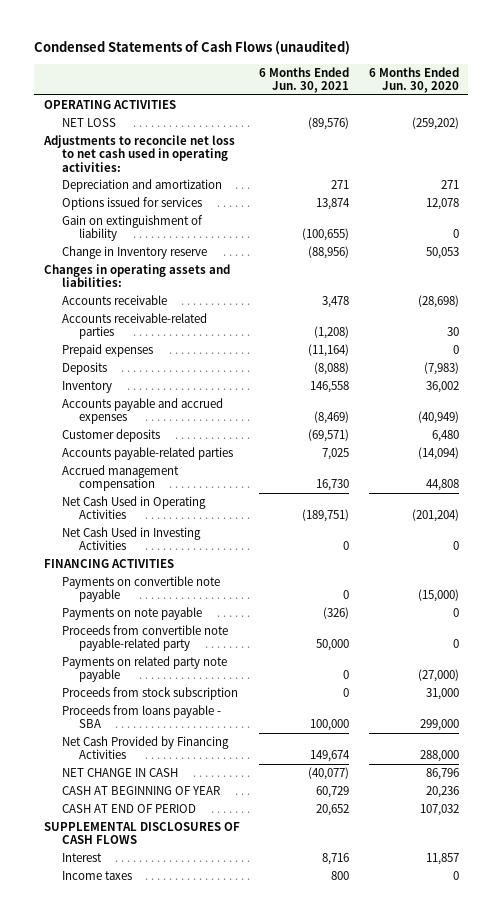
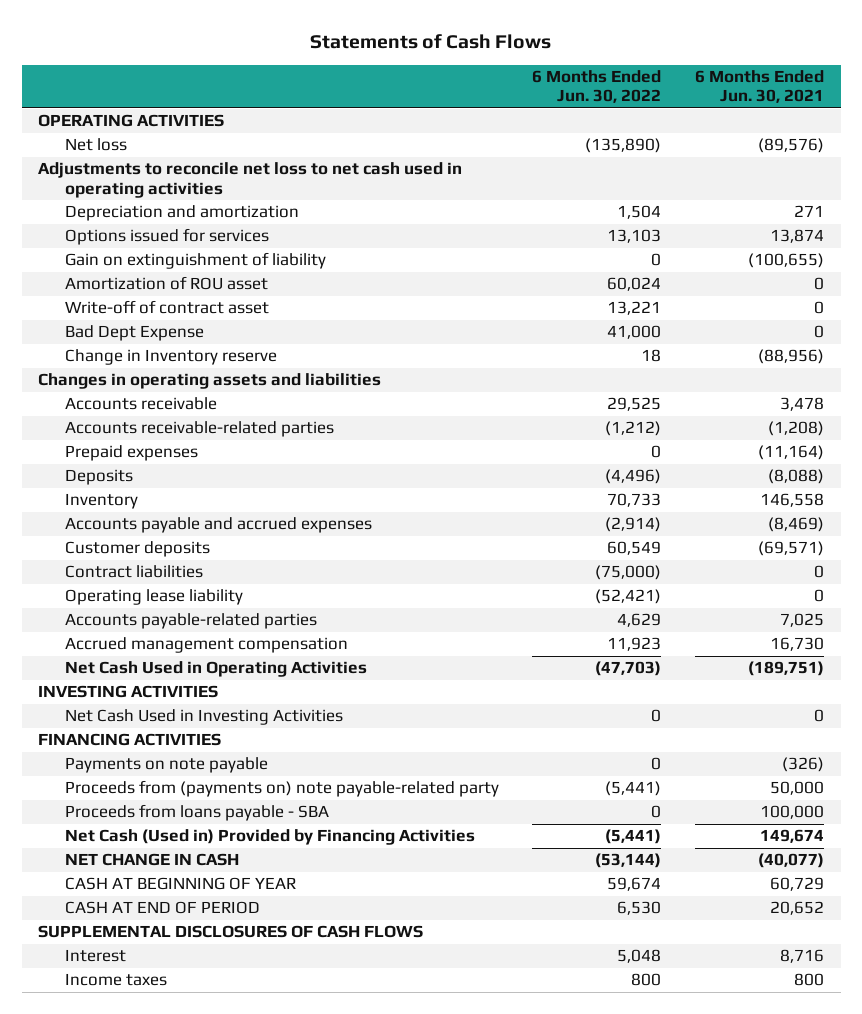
- Condensed Statements of Cash Flows (unaudited)
+ Statements of Cash Flows
- | 6 Months Ended Jun. 30, 2021 | 6 Months Ended Jun. 30, 2020
+ | 6 Months Ended Jun. 30, 2022 | 6 Months Ended Jun. 30, 2021
- NET LOSS | (89,576) | (259,202)
- Adjustments to reconcile net loss to net cash used in operating activities:
+ Net loss | (135,890) | (89,576)
+ Adjustments to reconcile net loss to net cash used in operating activities
+ Amortization of ROU asset | 60,024 | 0
+ Write-off of contract asset | 13,221 | 0
+ Bad Dept Expense | 41,000 | 0
- Changes in operating assets and liabilities:
+ Changes in operating assets and liabilities
+ Contract liabilities | (75,000) | 0
+ Operating lease liability | (52,421) | 0
+ INVESTING ACTIVITIES
- Payments on convertible note payable | 0 | (15,000)
- Proceeds from convertible note payable-related party | 50,000 | 0
- Payments on related party note payable | 0 | (27,000)
- Proceeds from stock subscription | 0 | 31,000
+ Proceeds from (payments on) note payable-related party | (5,441) | 50,000
- Net Cash Provided by Financing Activities | 149,674 | 288,000
+ Net Cash (Used in) Provided by Financing Activities | (5,441) | 149,674

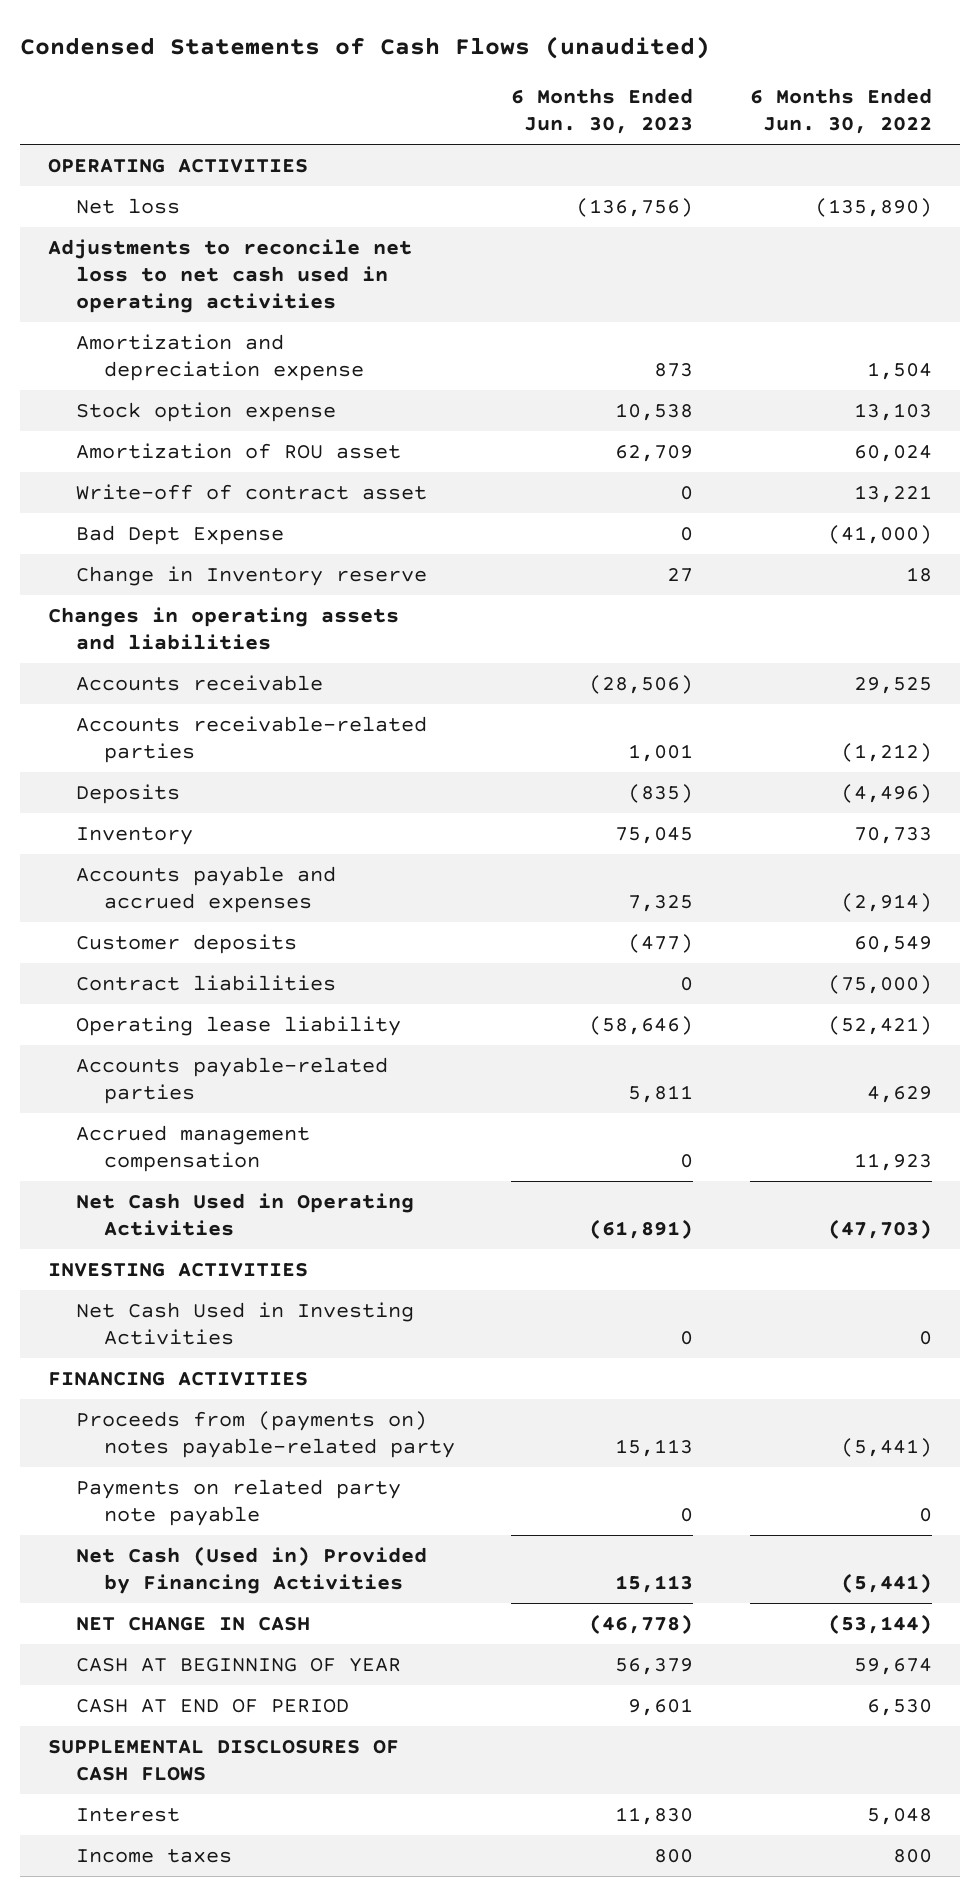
- Statements of Cash Flows
+ Condensed Statements of Cash Flows (unaudited)
- | 6 Months Ended Jun. 30, 2022 | 6 Months Ended Jun. 30, 2021
+ | 6 Months Ended Jun. 30, 2023 | 6 Months Ended Jun. 30, 2022
- Depreciation and amortization | 1,504 | 271
- Options issued for services | 13,103 | 13,874
- Gain on extinguishment of liability | 0 | (100,655)
+ Amortization and depreciation expense | 873 | 1,504
+ Stock option expense | 10,538 | 13,103
- Bad Dept Expense | 41,000 | 0
+ Bad Dept Expense | 0 | (41,000)
- Prepaid expenses | 0 | (11,164)
- Payments on note payable | 0 | (326)
- Proceeds from (payments on) note payable-related party | (5,441) | 50,000
- Proceeds from loans payable - SBA | 0 | 100,000
+ Proceeds from (payments on) notes payable-related party | 15,113 | (5,441)
+ Payments on related party note payable | 0 | 0

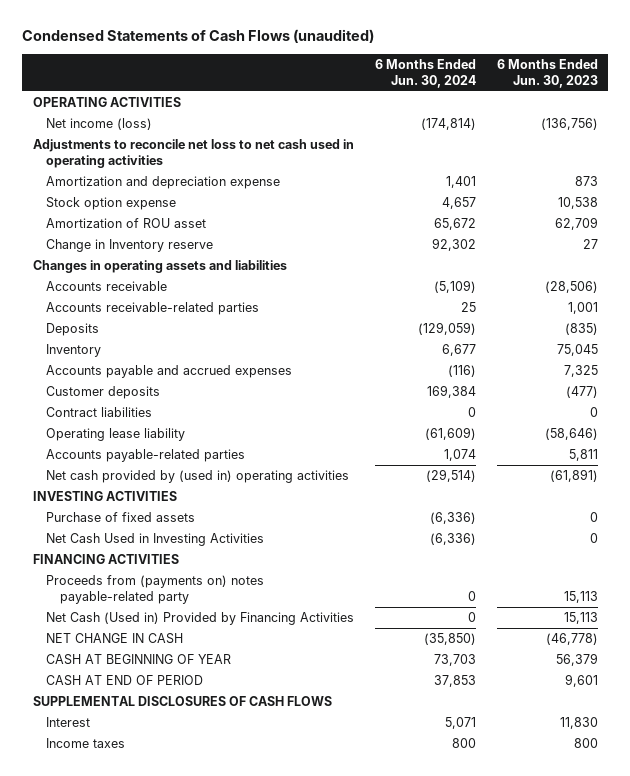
- | 6 Months Ended Jun. 30, 2023 | 6 Months Ended Jun. 30, 2022
+ | 6 Months Ended Jun. 30, 2024 | 6 Months Ended Jun. 30, 2023
- Net loss | (136,756) | (135,890)
+ Net income (loss) | (174,814) | (136,756)
- Write-off of contract asset | 0 | 13,221
- Bad Dept Expense | 0 | (41,000)
- Accrued management compensation | 0 | 11,923
- Net Cash Used in Operating Activities | (61,891) | (47,703)
+ Net cash provided by (used in) operating activities | (29,514) | (61,891)
+ Purchase of fixed assets | (6,336) | 0
- Payments on related party note payable | 0 | 0

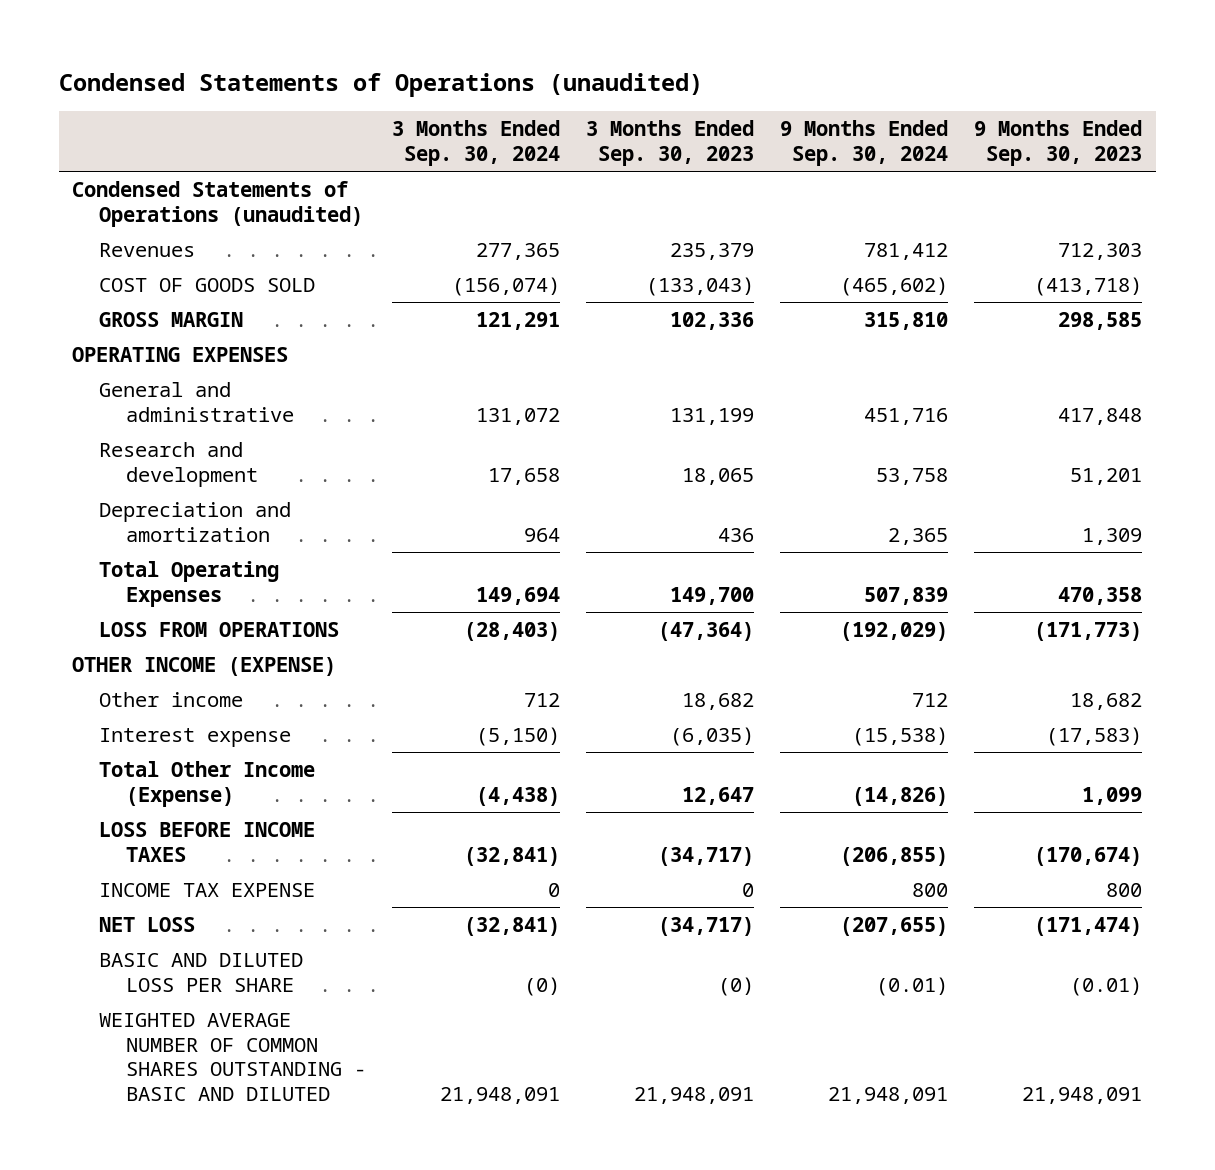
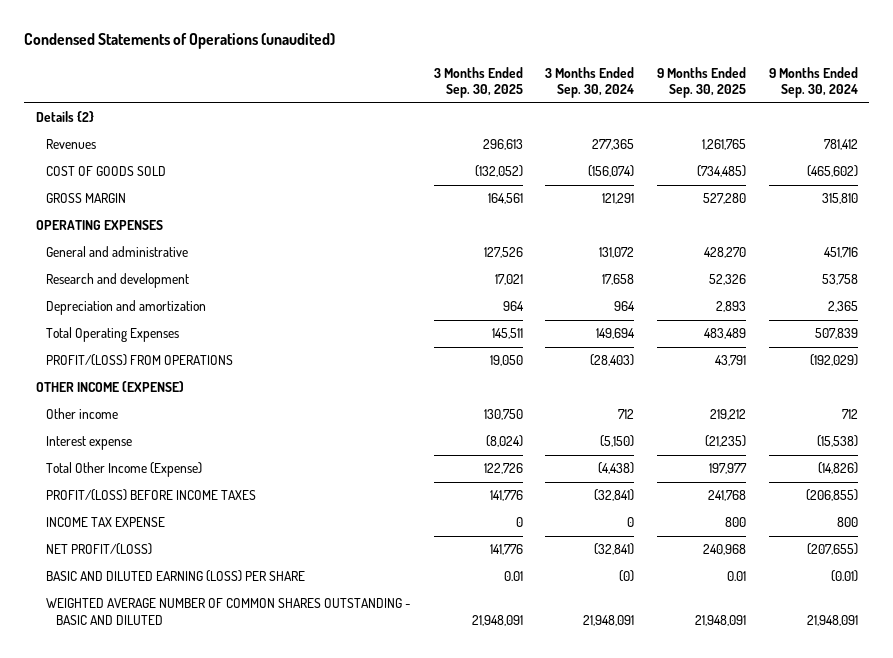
- | 3 Months Ended Sep. 30, 2024 | 3 Months Ended Sep. 30, 2023 | 9 Months Ended Sep. 30, 2024 | 9 Months Ended Sep. 30, 2023
+ | 3 Months Ended Sep. 30, 2025 | 3 Months Ended Sep. 30, 2024 | 9 Months Ended Sep. 30, 2025 | 9 Months Ended Sep. 30, 2024
- Condensed Statements of Operations (unaudited)
+ Details {2}
- LOSS FROM OPERATIONS | (28,403) | (47,364) | (192,029) | (171,773)
+ PROFIT/(LOSS) FROM OPERATIONS | 19,050 | (28,403) | 43,791 | (192,029)
- LOSS BEFORE INCOME TAXES | (32,841) | (34,717) | (206,855) | (170,674)
+ PROFIT/(LOSS) BEFORE INCOME TAXES | 141,776 | (32,841) | 241,768 | (206,855)
- NET LOSS | (32,841) | (34,717) | (207,655) | (171,474)
- BASIC AND DILUTED LOSS PER SHARE | (0) | (0) | (0.01) | (0.01)
+ NET PROFIT/(LOSS) | 141,776 | (32,841) | 240,968 | (207,655)
+ BASIC AND DILUTED EARNING (LOSS) PER SHARE | 0.01 | (0) | 0.01 | (0.01)

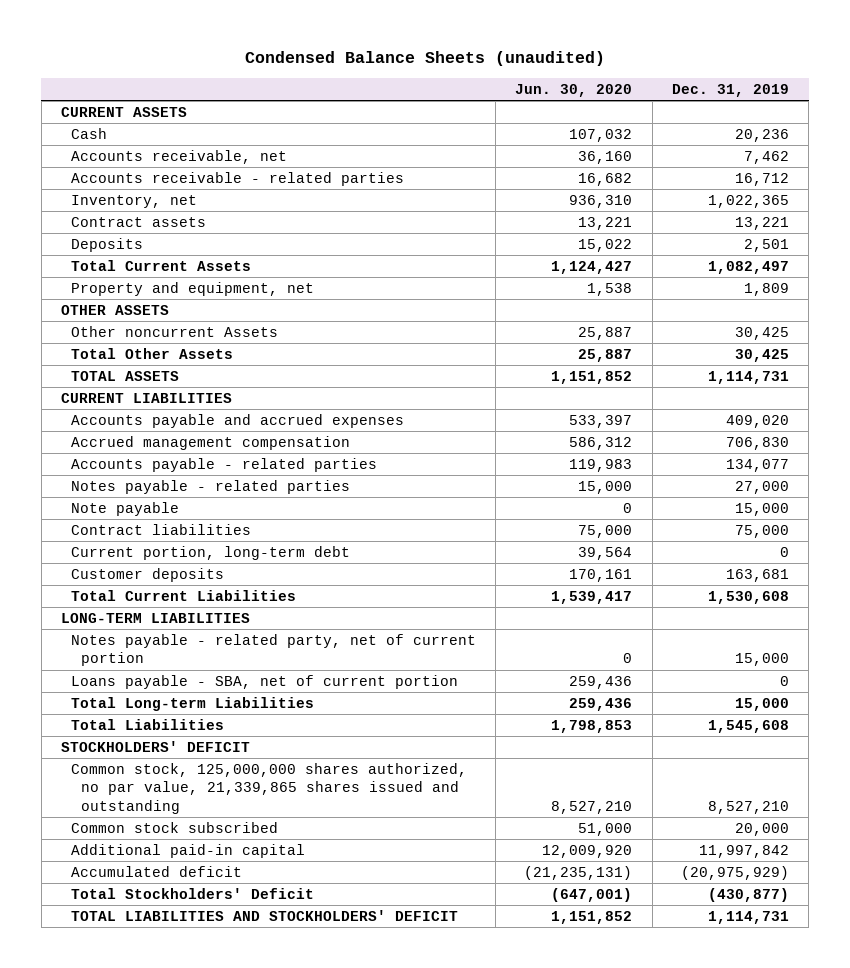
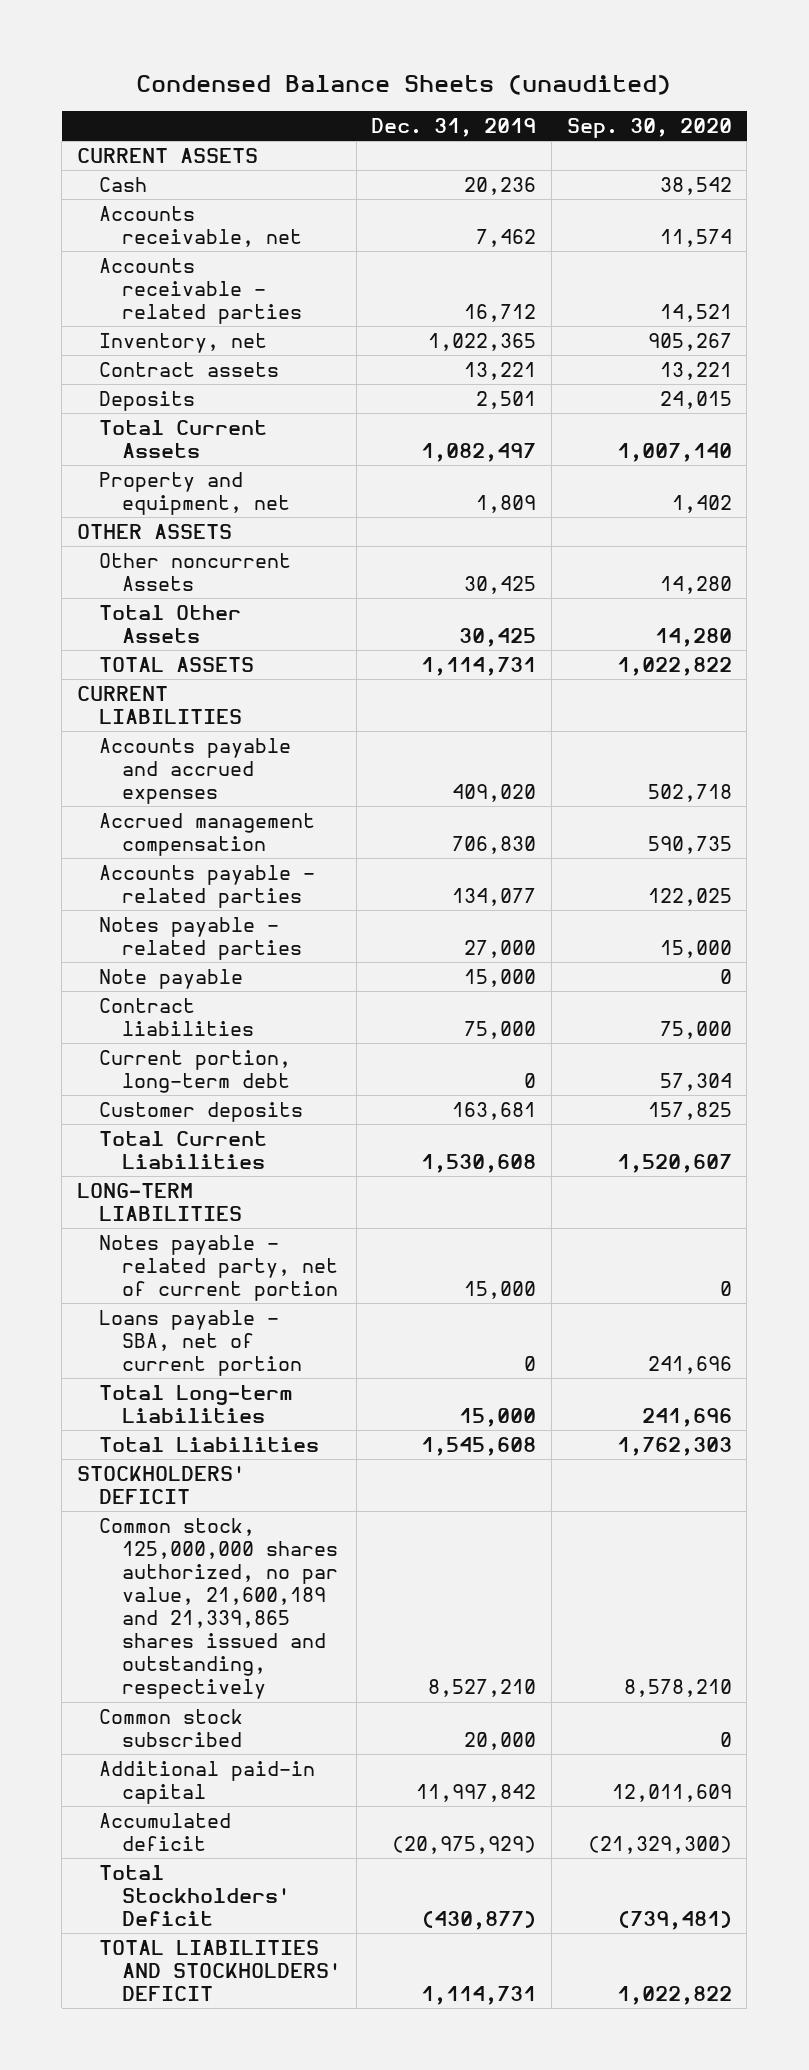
- | Jun. 30, 2020 | Dec. 31, 2019
+ | Dec. 31, 2019 | Sep. 30, 2020
- Common stock, 125,000,000 shares authorized, no par value, 21,339,865 shares issued and outstanding | 8,527,210 | 8,527,210
+ Common stock, 125,000,000 shares authorized, no par value, 21,600,189 and 21,339,865 shares issued and outstanding, respectively | 8,527,210 | 8,578,210

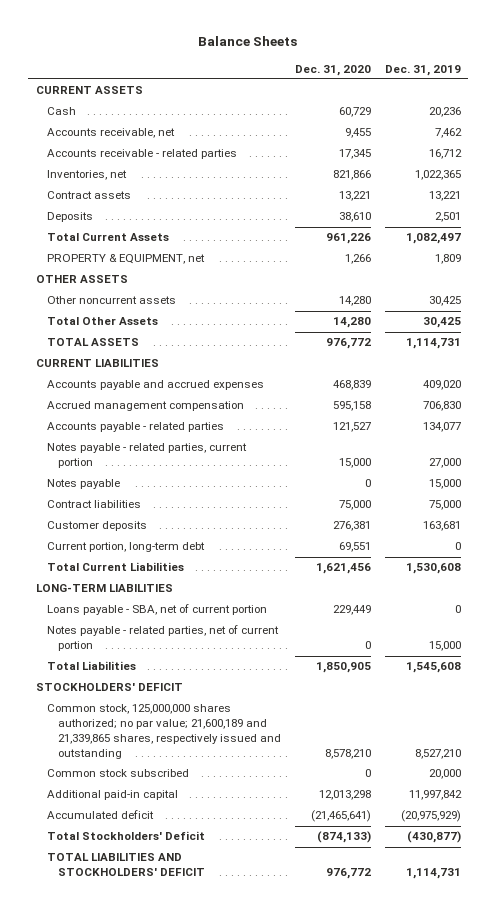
- Condensed Balance Sheets (unaudited)
+ Balance Sheets
- | Dec. 31, 2019 | Sep. 30, 2020
+ | Dec. 31, 2020 | Dec. 31, 2019
- Inventory, net | 1,022,365 | 905,267
+ Inventories, net | 821,866 | 1,022,365
- Property and equipment, net | 1,809 | 1,402
+ PROPERTY & EQUIPMENT, net | 1,266 | 1,809
- Other noncurrent Assets | 30,425 | 14,280
+ Other noncurrent assets | 14,280 | 30,425
- Notes payable - related parties | 27,000 | 15,000
- Note payable | 15,000 | 0
+ Notes payable - related parties, current portion | 15,000 | 27,000
+ Notes payable | 0 | 15,000
moved down: Current portion, long-term debt | 69,551 | 0
- Notes payable - related party, net of current portion | 15,000 | 0
- Total Long-term Liabilities | 15,000 | 241,696
+ Notes payable - related parties, net of current portion | 0 | 15,000
- Common stock, 125,000,000 shares authorized, no par value, 21,600,189 and 21,339,865 shares issued and outstanding, respectively | 8,527,210 | 8,578,210
+ Common stock, 125,000,000 shares authorized; no par value; 21,600,189 and 21,339,865 shares, respectively issued and outstanding | 8,578,210 | 8,527,210

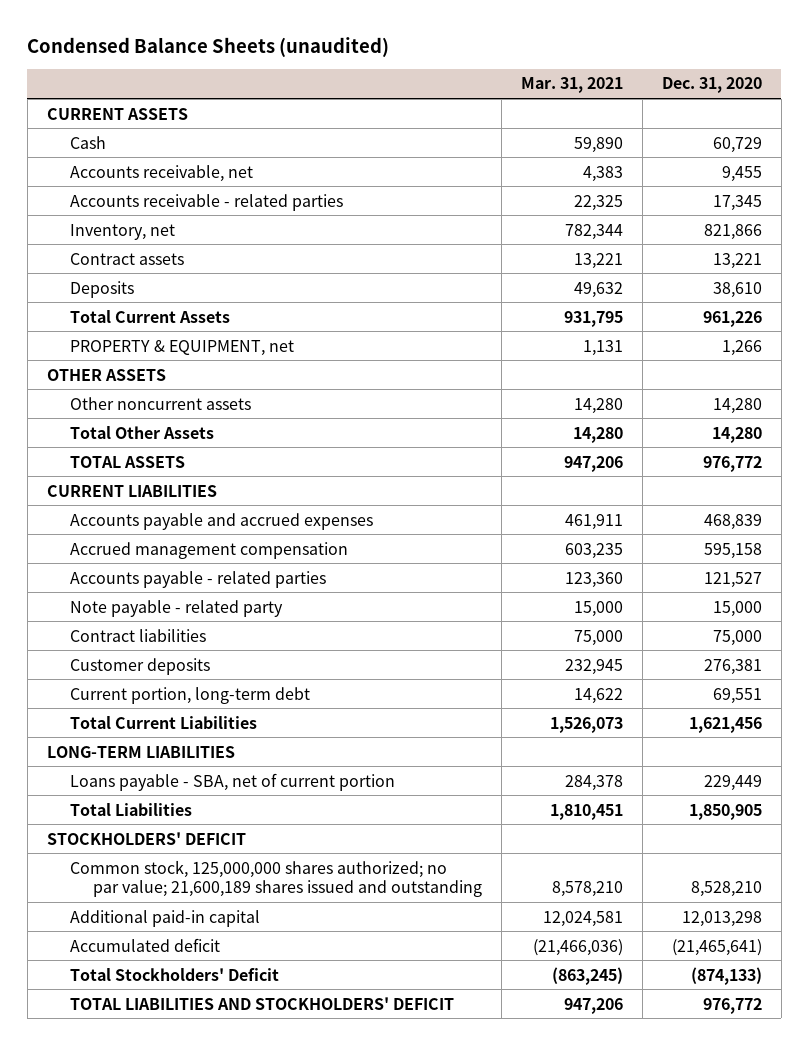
- Balance Sheets
+ Condensed Balance Sheets (unaudited)
- | Dec. 31, 2020 | Dec. 31, 2019
+ | Mar. 31, 2021 | Dec. 31, 2020
- Inventories, net | 821,866 | 1,022,365
+ Inventory, net | 782,344 | 821,866
- Notes payable - related parties, current portion | 15,000 | 27,000
- Notes payable | 0 | 15,000
+ Note payable - related party | 15,000 | 15,000
- Notes payable - related parties, net of current portion | 0 | 15,000
- Common stock, 125,000,000 shares authorized; no par value; 21,600,189 and 21,339,865 shares, respectively issued and outstanding | 8,578,210 | 8,527,210
- Common stock subscribed | 0 | 20,000
+ Common stock, 125,000,000 shares authorized; no par value; 21,600,189 shares issued and outstanding | 8,578,210 | 8,528,210

